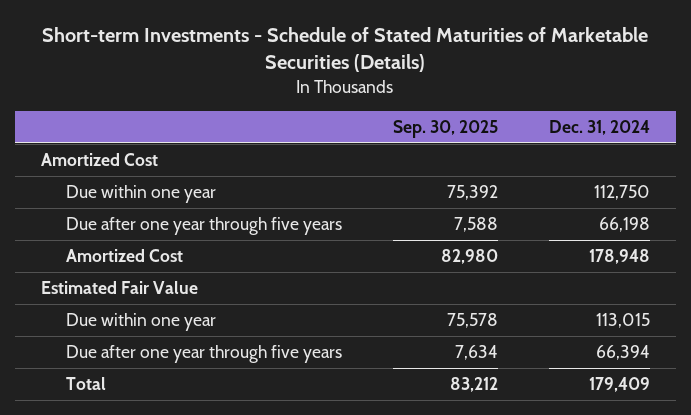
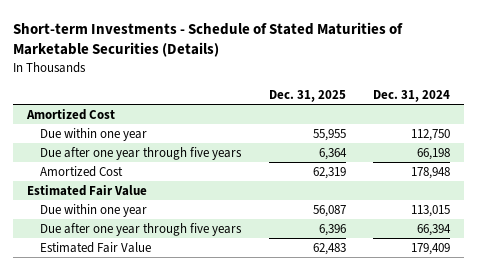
- | Sep. 30, 2025 | Dec. 31, 2024
+ | Dec. 31, 2025 | Dec. 31, 2024
- Total | 83,212 | 179,409
+ Estimated Fair Value | 62,483 | 179,409

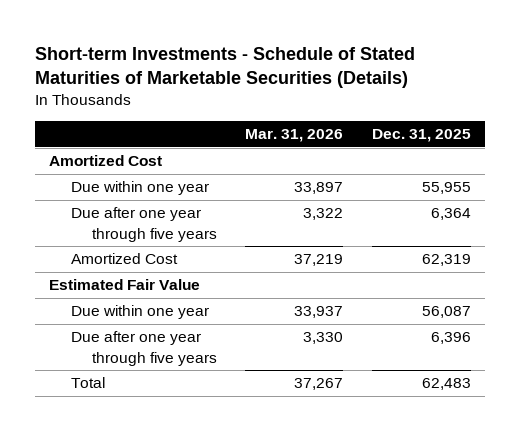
- | Dec. 31, 2025 | Dec. 31, 2024
+ | Mar. 31, 2026 | Dec. 31, 2025
- Estimated Fair Value | 62,483 | 179,409
+ Total | 37,267 | 62,483

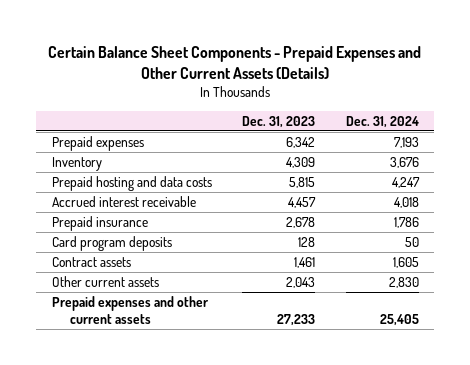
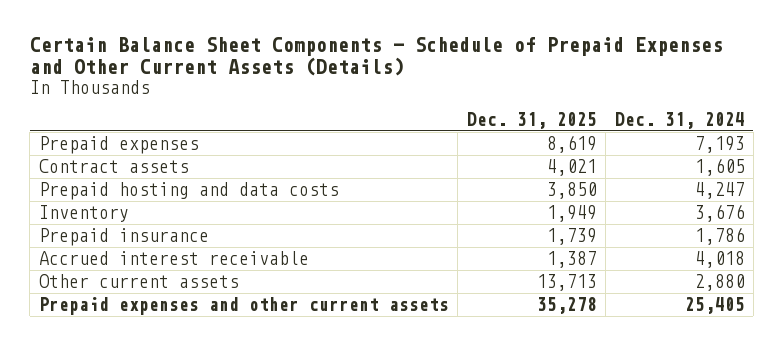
- Certain Balance Sheet Components - Prepaid Expenses and Other Current Assets (Details)
+ Certain Balance Sheet Components - Schedule of Prepaid Expenses and Other Current Assets (Details)
- | Dec. 31, 2023 | Dec. 31, 2024
+ | Dec. 31, 2025 | Dec. 31, 2024
moved up: Contract assets | 4,021 | 1,605
moved down: Inventory | 1,949 | 3,676
- Card program deposits | 128 | 50
- Other current assets | 2,043 | 2,830
moved down: Accrued interest receivable | 1,387 | 4,018
+ Other current assets | 13,713 | 2,880

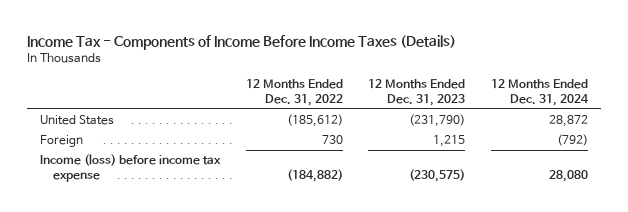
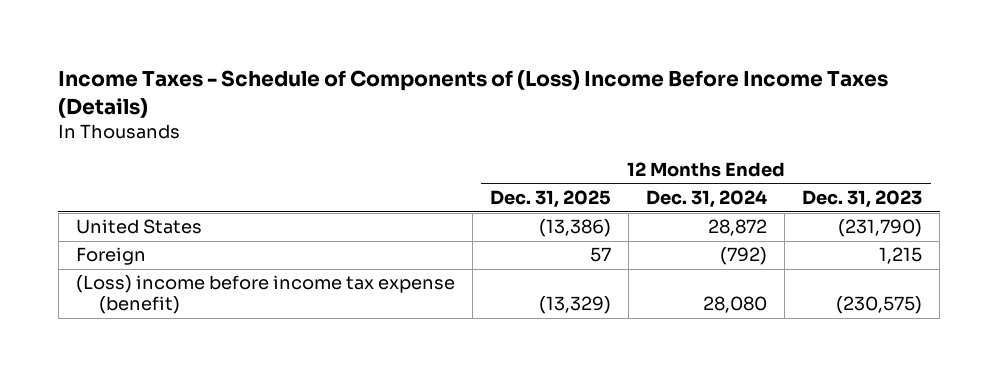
- Income Tax - Components of Income Before Income Taxes (Details)
+ Income Taxes - Schedule of Components of (Loss) Income Before Income Taxes (Details)
- | 12 Months Ended Dec. 31, 2022 | 12 Months Ended Dec. 31, 2023 | 12 Months Ended Dec. 31, 2024
+ | 12 Months Ended Dec. 31, 2025 | 12 Months Ended Dec. 31, 2024 | 12 Months Ended Dec. 31, 2023
- Income (loss) before income tax expense | (184,882) | (230,575) | 28,080
+ (Loss) income before income tax expense (benefit) | (13,329) | 28,080 | (230,575)

